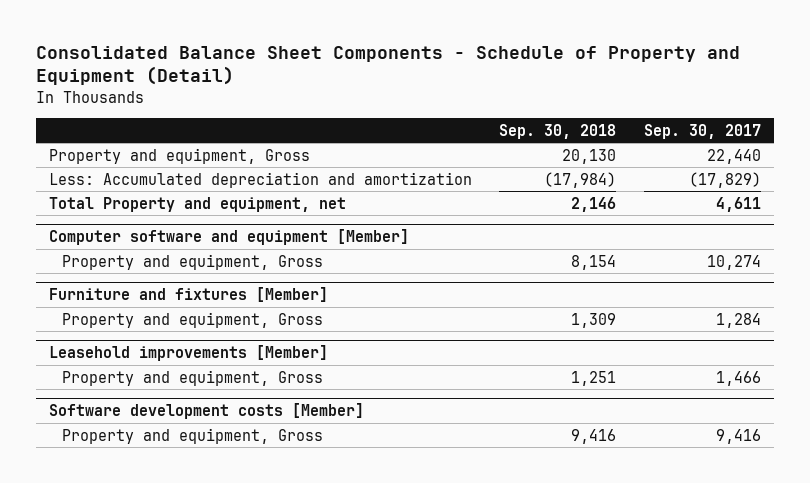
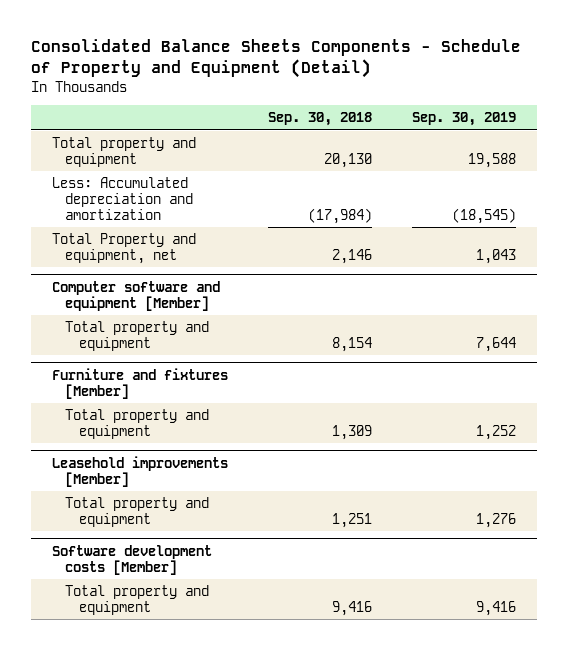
- Consolidated Balance Sheet Components - Schedule of Property and Equipment (Detail)
+ Consolidated Balance Sheets Components - Schedule of Property and Equipment (Detail)
- | Sep. 30, 2018 | Sep. 30, 2017
+ | Sep. 30, 2018 | Sep. 30, 2019
- Property and equipment, Gross | 20,130 | 22,440
+ Total property and equipment | 20,130 | 19,588
@ Computer software and equipment [Member]
- Property and equipment, Gross | 8,154 | 10,274
+ Total property and equipment | 8,154 | 7,644
@ Furniture and fixtures [Member]
- Property and equipment, Gross | 1,309 | 1,284
+ Total property and equipment | 1,309 | 1,252
@ Leasehold improvements [Member]
- Property and equipment, Gross | 1,251 | 1,466
+ Total property and equipment | 1,251 | 1,276
@ Software development costs [Member]
- Property and equipment, Gross | 9,416 | 9,416
+ Total property and equipment | 9,416 | 9,416

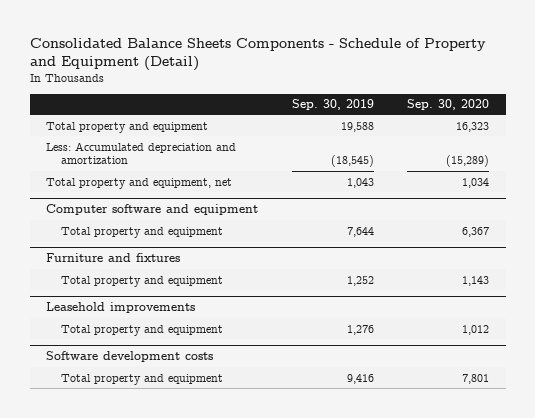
- | Sep. 30, 2018 | Sep. 30, 2019
+ | Sep. 30, 2019 | Sep. 30, 2020
- Total Property and equipment, net | 2,146 | 1,043
- Computer software and equipment [Member]
+ Total property and equipment, net | 1,043 | 1,034
+ Computer software and equipment
- Furniture and fixtures [Member]
+ Furniture and fixtures
- Leasehold improvements [Member]
+ Leasehold improvements
- Software development costs [Member]
+ Software development costs

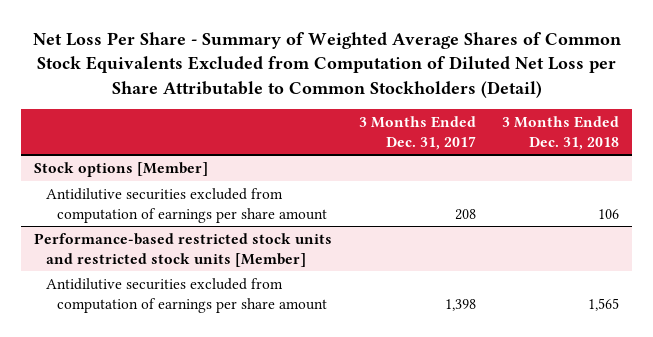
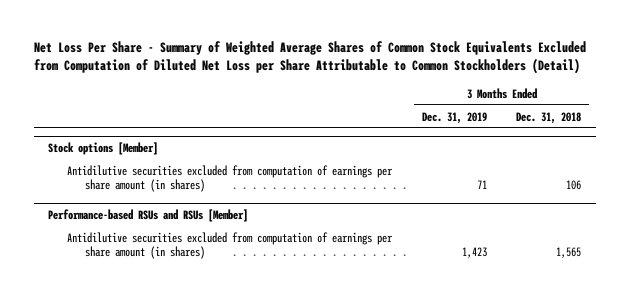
- | 3 Months Ended Dec. 31, 2017 | 3 Months Ended Dec. 31, 2018
+ | 3 Months Ended Dec. 31, 2019 | 3 Months Ended Dec. 31, 2018
@ Stock options [Member]
- Antidilutive securities excluded from computation of earnings per share amount | 208 | 106
- Performance-based restricted stock units and restricted stock units [Member]
- Antidilutive securities excluded from computation of earnings per share amount | 1,398 | 1,565
@ Stock options [Member]
+ Antidilutive securities excluded from computation of earnings per share amount (in shares) | 71 | 106
+ Performance-based RSUs and RSUs [Member]
+ Antidilutive securities excluded from computation of earnings per share amount (in shares) | 1,423 | 1,565

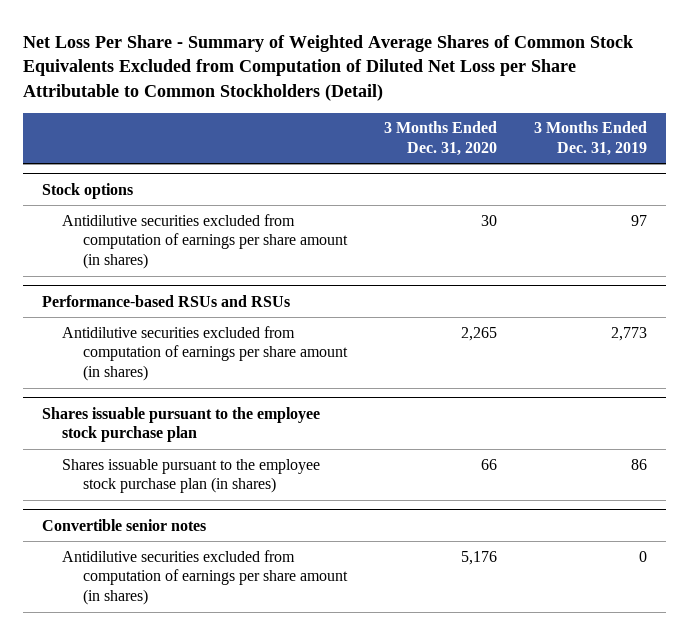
- | 3 Months Ended Dec. 31, 2019 | 3 Months Ended Dec. 31, 2018
+ | 3 Months Ended Dec. 31, 2020 | 3 Months Ended Dec. 31, 2019
- Stock options [Member]
- Antidilutive securities excluded from computation of earnings per share amount (in shares) | 71 | 106
- Performance-based RSUs and RSUs [Member]
- Antidilutive securities excluded from computation of earnings per share amount (in shares) | 1,423 | 1,565
+ Stock options
+ Antidilutive securities excluded from computation of earnings per share amount (in shares) | 30 | 97
+ Performance-based RSUs and RSUs
+ Antidilutive securities excluded from computation of earnings per share amount (in shares) | 2,265 | 2,773
+ Shares issuable pursuant to the employee stock purchase plan
+ Shares issuable pursuant to the employee stock purchase plan (in shares) | 66 | 86
+ Convertible senior notes
+ Antidilutive securities excluded from computation of earnings per share amount (in shares) | 5,176 | 0

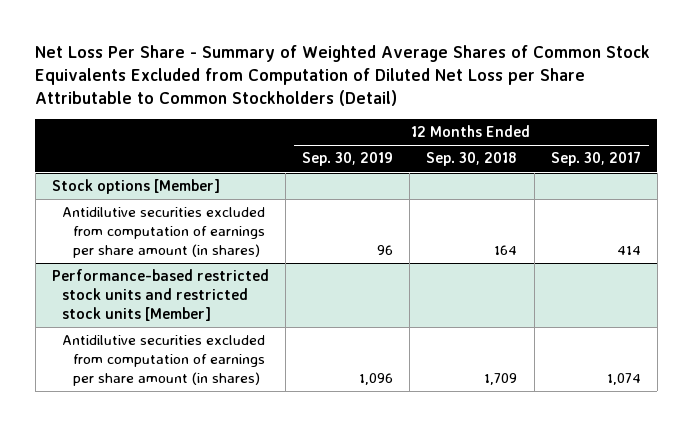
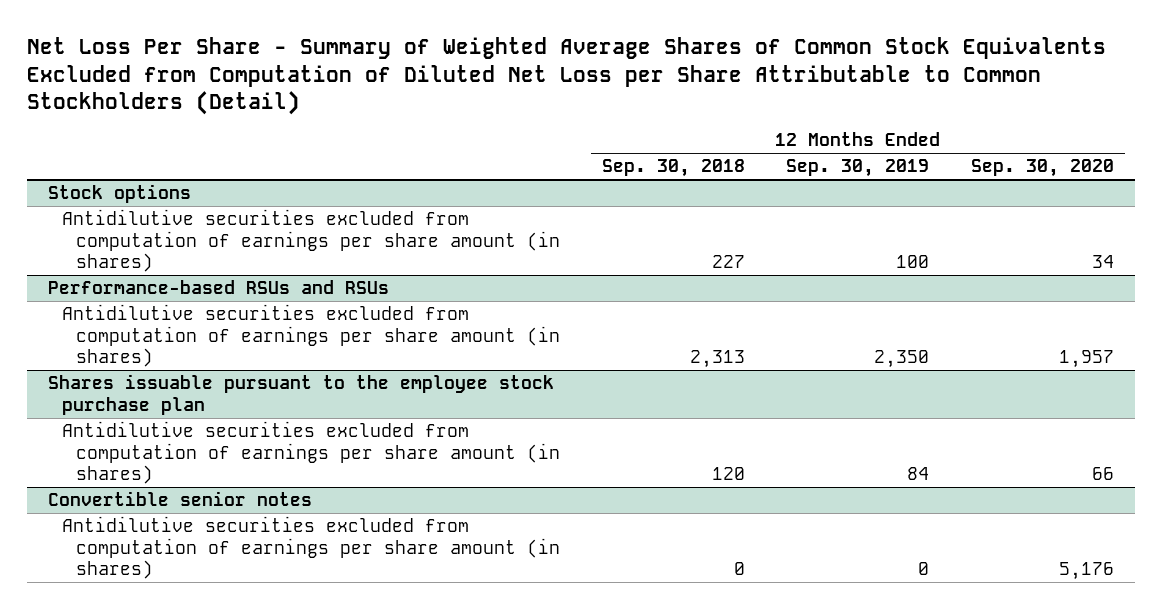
- | 12 Months Ended Sep. 30, 2019 | 12 Months Ended Sep. 30, 2018 | 12 Months Ended Sep. 30, 2017
+ | 12 Months Ended Sep. 30, 2018 | 12 Months Ended Sep. 30, 2019 | 12 Months Ended Sep. 30, 2020
- Stock options [Member]
- Antidilutive securities excluded from computation of earnings per share amount (in shares) | 96 | 164 | 414
- Performance-based restricted stock units and restricted stock units [Member]
- Antidilutive securities excluded from computation of earnings per share amount (in shares) | 1,096 | 1,709 | 1,074
+ Stock options
+ Antidilutive securities excluded from computation of earnings per share amount (in shares) | 227 | 100 | 34
+ Performance-based RSUs and RSUs
+ Antidilutive securities excluded from computation of earnings per share amount (in shares) | 2,313 | 2,350 | 1,957
+ Shares issuable pursuant to the employee stock purchase plan
+ Antidilutive securities excluded from computation of earnings per share amount (in shares) | 120 | 84 | 66
+ Convertible senior notes
+ Antidilutive securities excluded from computation of earnings per share amount (in shares) | 0 | 0 | 5,176

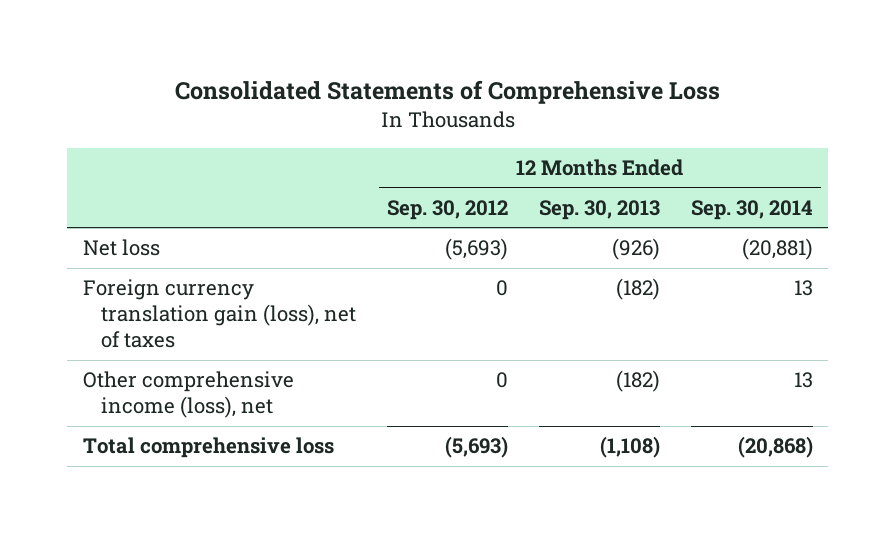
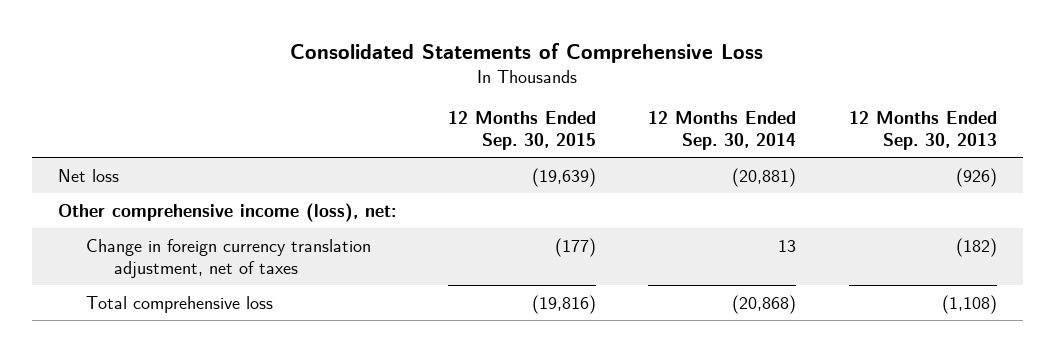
- | 12 Months Ended Sep. 30, 2012 | 12 Months Ended Sep. 30, 2013 | 12 Months Ended Sep. 30, 2014
+ | 12 Months Ended Sep. 30, 2015 | 12 Months Ended Sep. 30, 2014 | 12 Months Ended Sep. 30, 2013
- Foreign currency translation gain (loss), net of taxes | 0 | (182) | 13
- Other comprehensive income (loss), net | 0 | (182) | 13
+ Other comprehensive income (loss), net:
+ Change in foreign currency translation adjustment, net of taxes | (177) | 13 | (182)

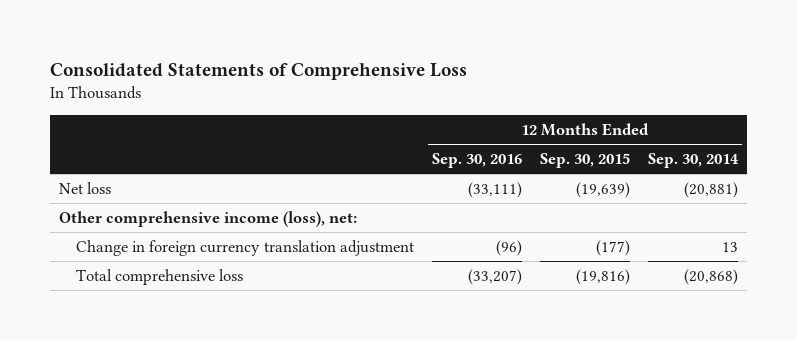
- | 12 Months Ended Sep. 30, 2015 | 12 Months Ended Sep. 30, 2014 | 12 Months Ended Sep. 30, 2013
+ | 12 Months Ended Sep. 30, 2016 | 12 Months Ended Sep. 30, 2015 | 12 Months Ended Sep. 30, 2014
- Change in foreign currency translation adjustment, net of taxes | (177) | 13 | (182)
+ Change in foreign currency translation adjustment | (96) | (177) | 13

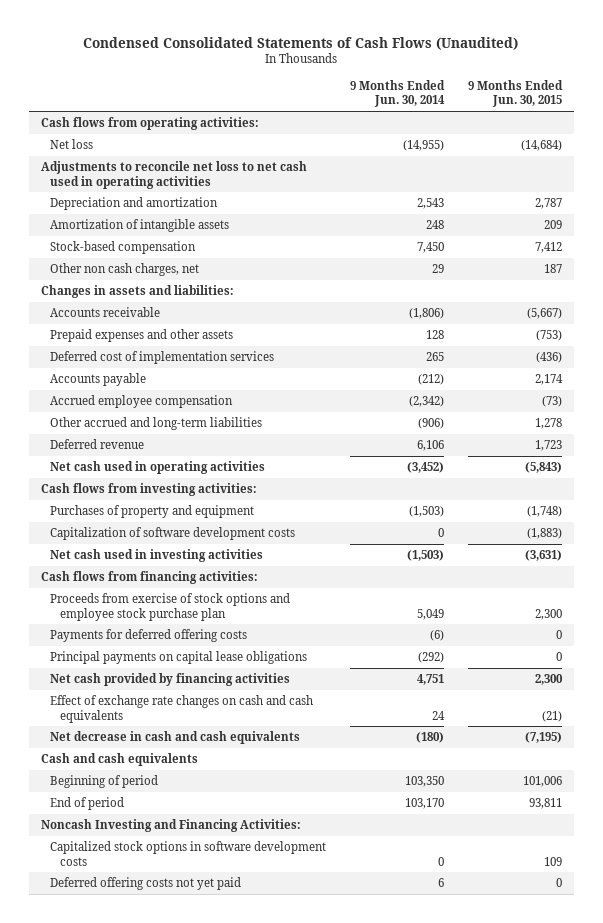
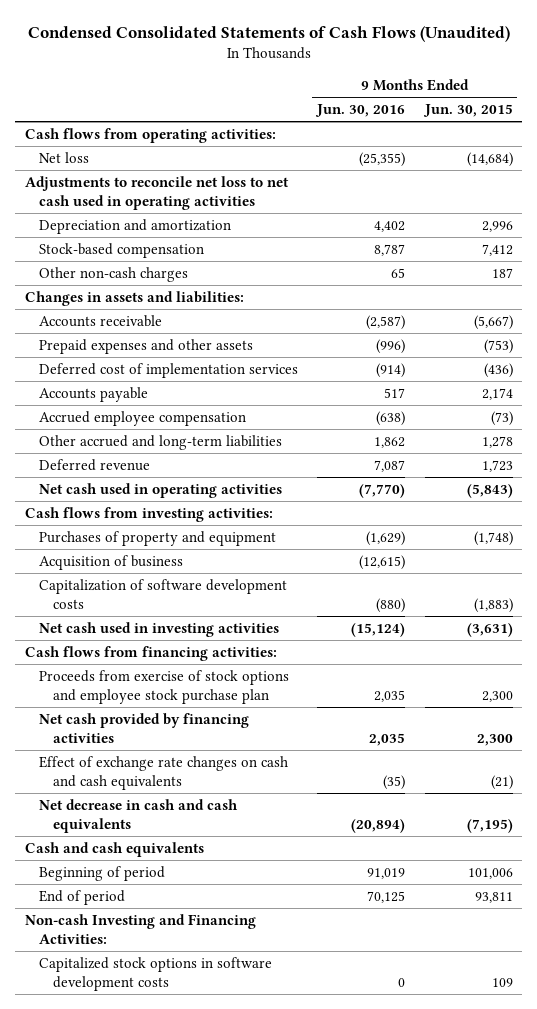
- | 9 Months Ended Jun. 30, 2014 | 9 Months Ended Jun. 30, 2015
+ | 9 Months Ended Jun. 30, 2016 | 9 Months Ended Jun. 30, 2015
- Depreciation and amortization | 2,543 | 2,787
- Amortization of intangible assets | 248 | 209
+ Depreciation and amortization | 4,402 | 2,996
- Other non cash charges, net | 29 | 187
+ Other non-cash charges | 65 | 187
+ Acquisition of business | (12,615) |
- Payments for deferred offering costs | (6) | 0
- Principal payments on capital lease obligations | (292) | 0
- Noncash Investing and Financing Activities:
+ Non-cash Investing and Financing Activities:
- Deferred offering costs not yet paid | 6 | 0

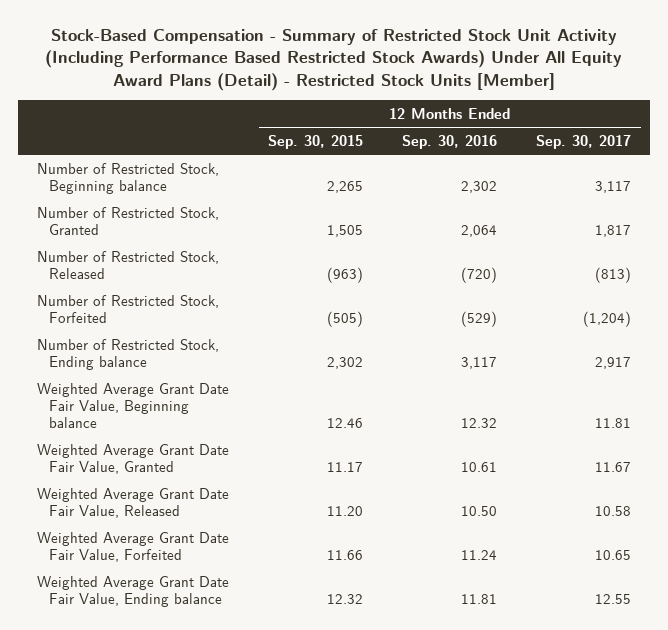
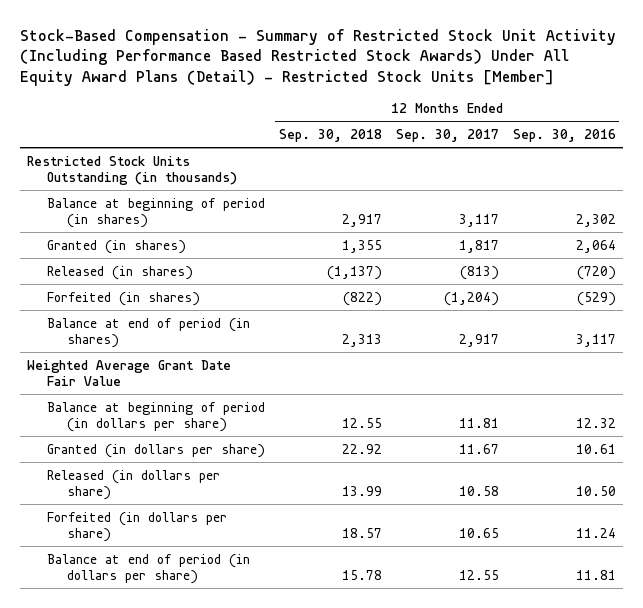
- | 12 Months Ended Sep. 30, 2015 | 12 Months Ended Sep. 30, 2016 | 12 Months Ended Sep. 30, 2017
+ | 12 Months Ended Sep. 30, 2018 | 12 Months Ended Sep. 30, 2017 | 12 Months Ended Sep. 30, 2016
- Number of Restricted Stock, Beginning balance | 2,265 | 2,302 | 3,117
- Number of Restricted Stock, Granted | 1,505 | 2,064 | 1,817
- Number of Restricted Stock, Released | (963) | (720) | (813)
- Number of Restricted Stock, Forfeited | (505) | (529) | (1,204)
- Number of Restricted Stock, Ending balance | 2,302 | 3,117 | 2,917
- Weighted Average Grant Date Fair Value, Beginning balance | 12.46 | 12.32 | 11.81
- Weighted Average Grant Date Fair Value, Granted | 11.17 | 10.61 | 11.67
- Weighted Average Grant Date Fair Value, Released | 11.20 | 10.50 | 10.58
- Weighted Average Grant Date Fair Value, Forfeited | 11.66 | 11.24 | 10.65
- Weighted Average Grant Date Fair Value, Ending balance | 12.32 | 11.81 | 12.55
+ Restricted Stock Units Outstanding (in thousands)
+ Balance at beginning of period (in shares) | 2,917 | 3,117 | 2,302
+ Granted (in shares) | 1,355 | 1,817 | 2,064
+ Released (in shares) | (1,137) | (813) | (720)
+ Forfeited (in shares) | (822) | (1,204) | (529)
+ Balance at end of period (in shares) | 2,313 | 2,917 | 3,117
+ Weighted Average Grant Date Fair Value
+ Balance at beginning of period (in dollars per share) | 12.55 | 11.81 | 12.32
+ Granted (in dollars per share) | 22.92 | 11.67 | 10.61
+ Released (in dollars per share) | 13.99 | 10.58 | 10.50
+ Forfeited (in dollars per share) | 18.57 | 10.65 | 11.24
+ Balance at end of period (in dollars per share) | 15.78 | 12.55 | 11.81

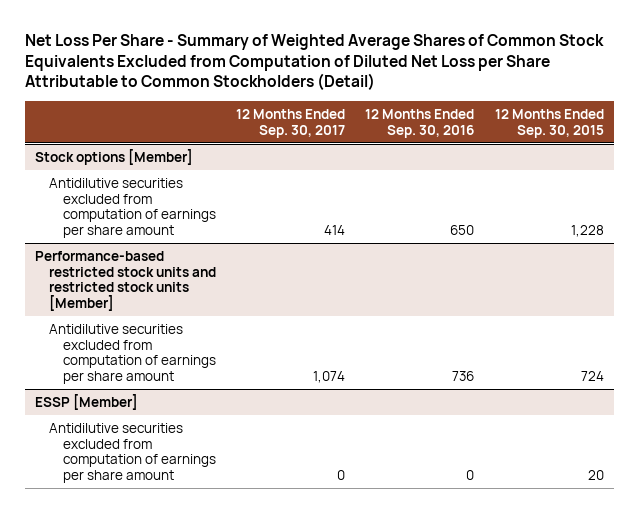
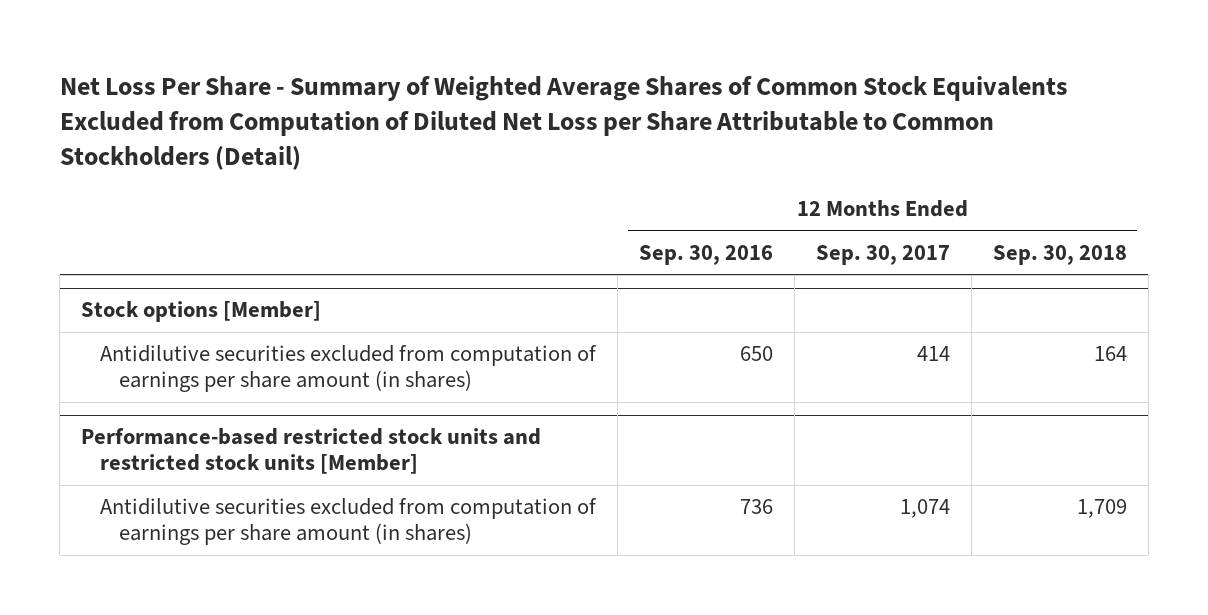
- | 12 Months Ended Sep. 30, 2017 | 12 Months Ended Sep. 30, 2016 | 12 Months Ended Sep. 30, 2015
+ | 12 Months Ended Sep. 30, 2016 | 12 Months Ended Sep. 30, 2017 | 12 Months Ended Sep. 30, 2018
@ Stock options [Member]
- Antidilutive securities excluded from computation of earnings per share amount | 414 | 650 | 1,228
+ Antidilutive securities excluded from computation of earnings per share amount (in shares) | 650 | 414 | 164
@ Performance-based restricted stock units and restricted stock units [Member]
- Antidilutive securities excluded from computation of earnings per share amount | 1,074 | 736 | 724
- ESSP [Member]
- Antidilutive securities excluded from computation of earnings per share amount | 0 | 0 | 20
@ Performance-based restricted stock units and restricted stock units [Member]
+ Antidilutive securities excluded from computation of earnings per share amount (in shares) | 736 | 1,074 | 1,709

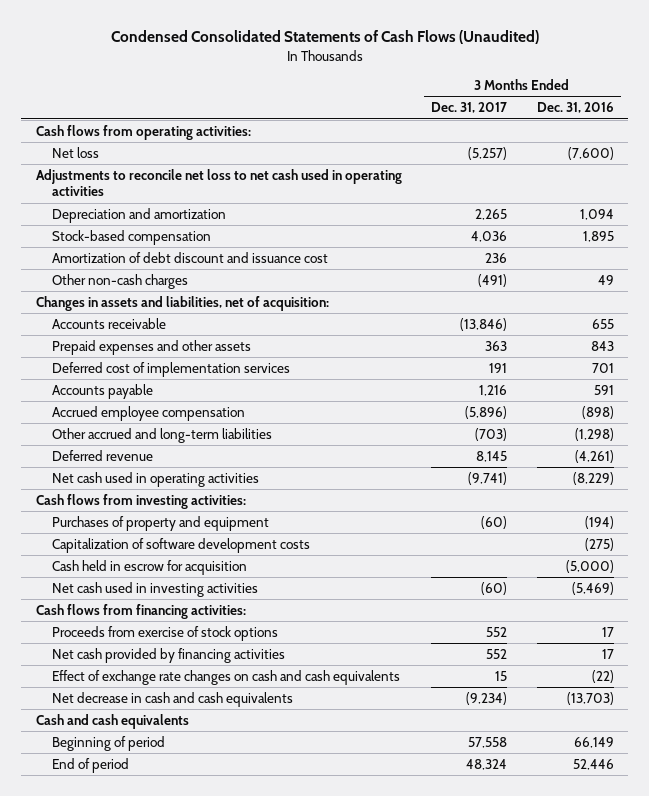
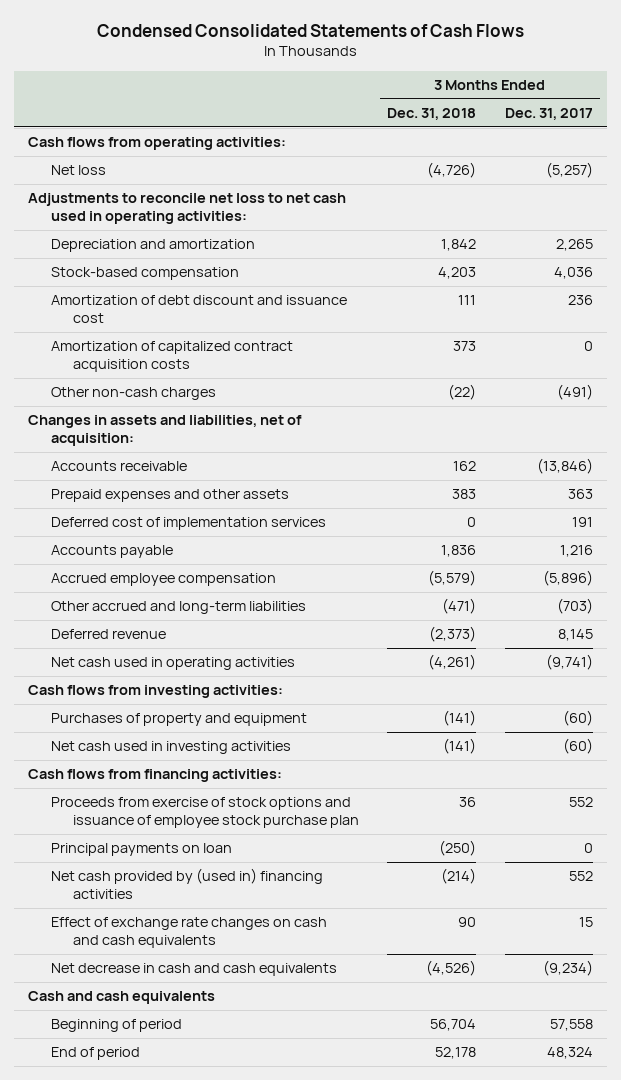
- Condensed Consolidated Statements of Cash Flows (Unaudited)
+ Condensed Consolidated Statements of Cash Flows
- | 3 Months Ended Dec. 31, 2017 | 3 Months Ended Dec. 31, 2016
+ | 3 Months Ended Dec. 31, 2018 | 3 Months Ended Dec. 31, 2017
- Adjustments to reconcile net loss to net cash used in operating activities
+ Adjustments to reconcile net loss to net cash used in operating activities:
+ Amortization of capitalized contract acquisition costs | 373 | 0
- Capitalization of software development costs | | (275)
- Cash held in escrow for acquisition | | (5,000)
- Proceeds from exercise of stock options | 552 | 17
- Net cash provided by financing activities | 552 | 17
+ Proceeds from exercise of stock options and issuance of employee stock purchase plan | 36 | 552
+ Principal payments on loan | (250) | 0
+ Net cash provided by (used in) financing activities | (214) | 552

